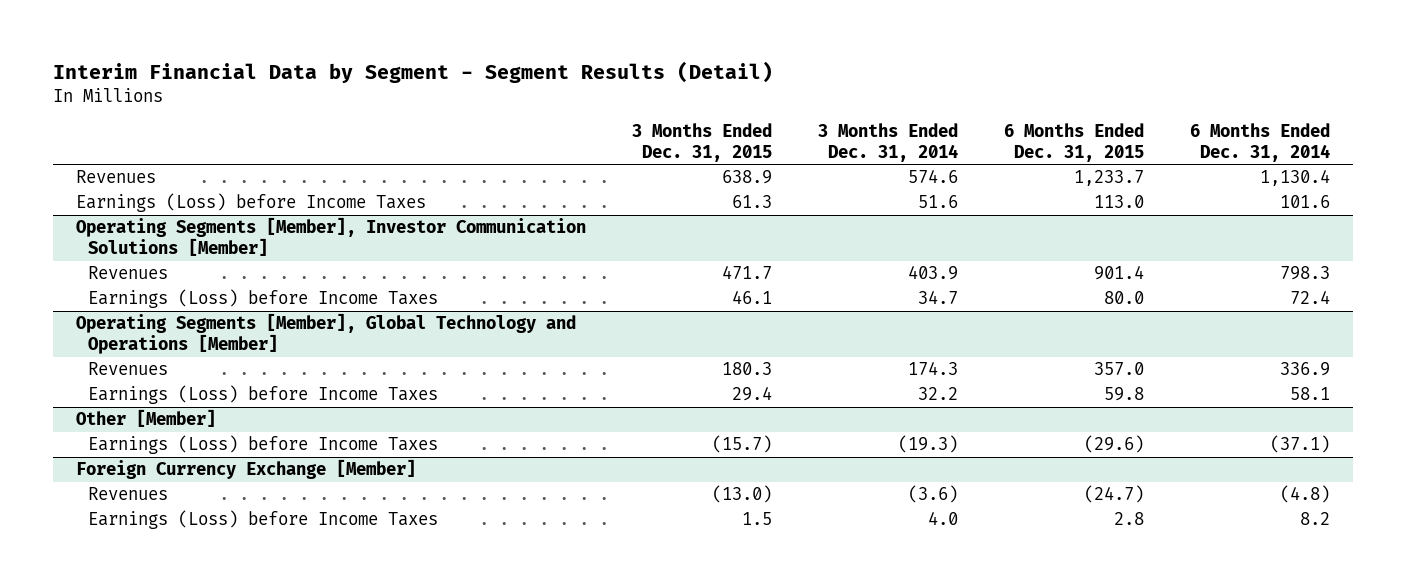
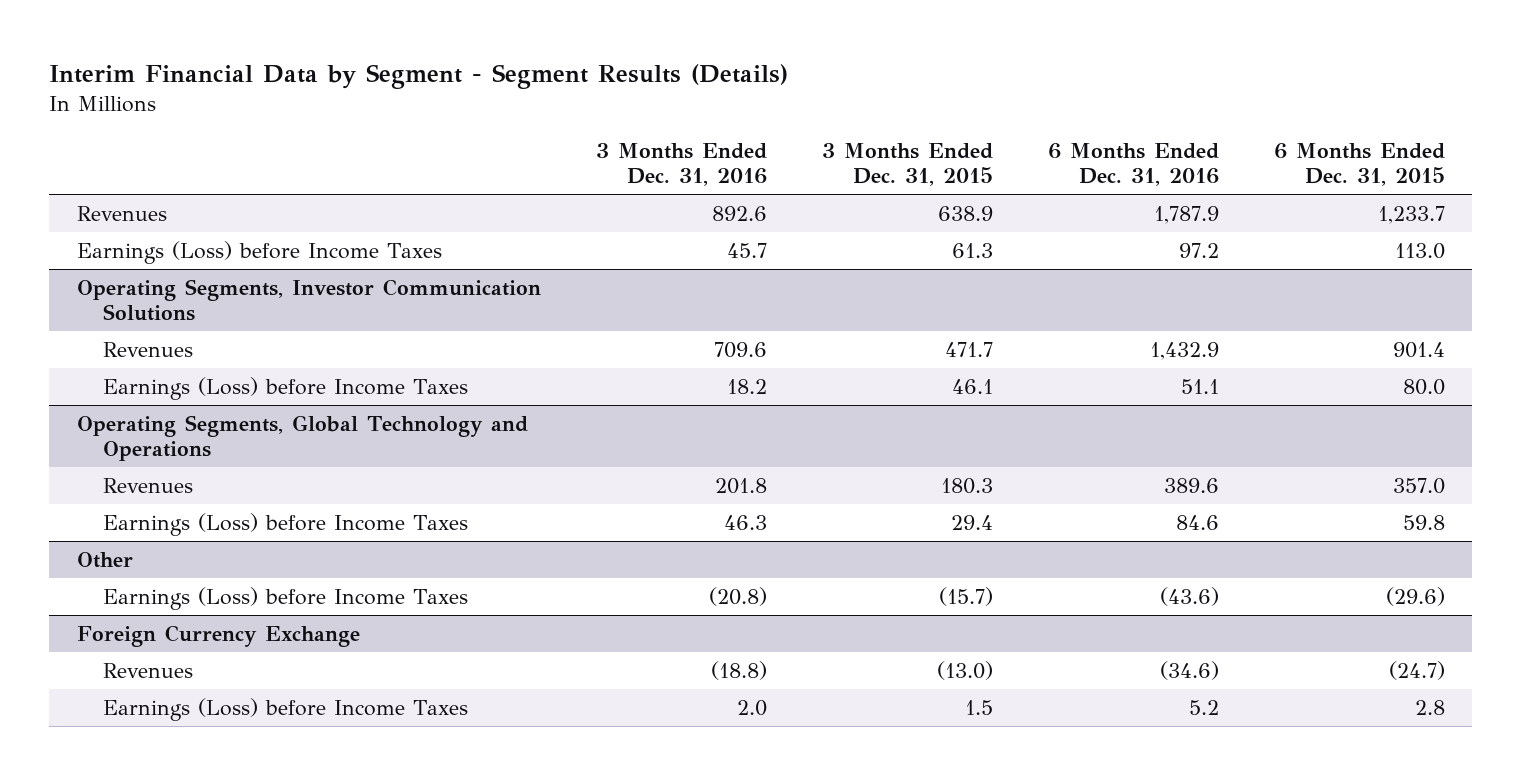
- Interim Financial Data by Segment - Segment Results (Detail)
+ Interim Financial Data by Segment - Segment Results (Details)
- | 3 Months Ended Dec. 31, 2015 | 3 Months Ended Dec. 31, 2014 | 6 Months Ended Dec. 31, 2015 | 6 Months Ended Dec. 31, 2014
+ | 3 Months Ended Dec. 31, 2016 | 3 Months Ended Dec. 31, 2015 | 6 Months Ended Dec. 31, 2016 | 6 Months Ended Dec. 31, 2015
- Operating Segments [Member], Investor Communication Solutions [Member]
+ Operating Segments, Investor Communication Solutions
- Operating Segments [Member], Global Technology and Operations [Member]
+ Operating Segments, Global Technology and Operations
- Other [Member]
+ Other
- Foreign Currency Exchange [Member]
+ Foreign Currency Exchange

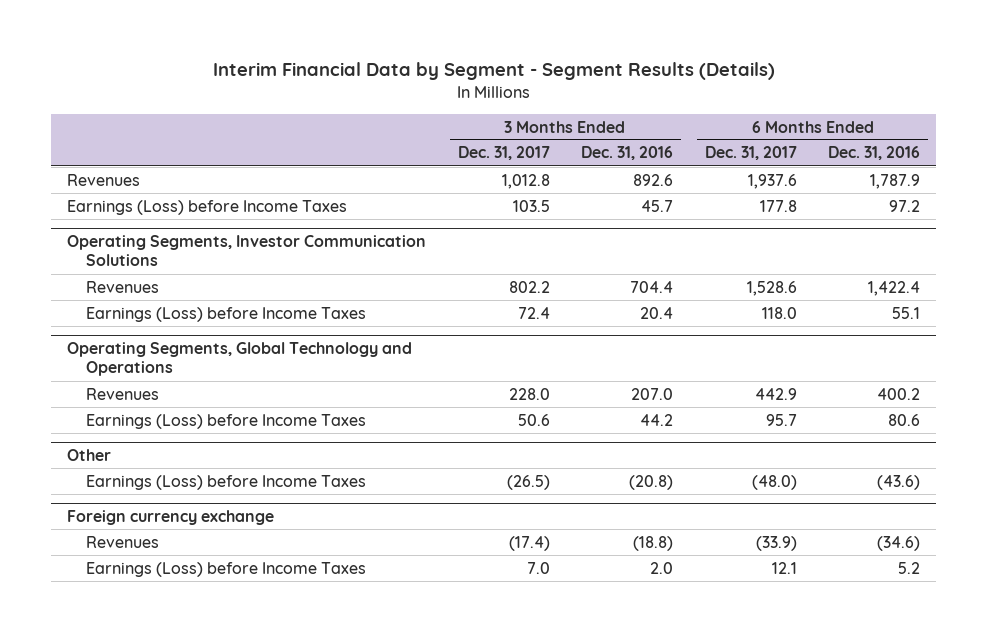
- | 3 Months Ended Dec. 31, 2016 | 3 Months Ended Dec. 31, 2015 | 6 Months Ended Dec. 31, 2016 | 6 Months Ended Dec. 31, 2015
+ | 3 Months Ended Dec. 31, 2017 | 3 Months Ended Dec. 31, 2016 | 6 Months Ended Dec. 31, 2017 | 6 Months Ended Dec. 31, 2016
@ Operating Segments, Investor Communication Solutions
- Revenues | 709.6 | 471.7 | 1,432.9 | 901.4
- Earnings (Loss) before Income Taxes | 18.2 | 46.1 | 51.1 | 80.0
+ Revenues | 802.2 | 704.4 | 1,528.6 | 1,422.4
+ Earnings (Loss) before Income Taxes | 72.4 | 20.4 | 118.0 | 55.1
@ Operating Segments, Global Technology and Operations
- Revenues | 201.8 | 180.3 | 389.6 | 357.0
- Earnings (Loss) before Income Taxes | 46.3 | 29.4 | 84.6 | 59.8
+ Revenues | 228.0 | 207.0 | 442.9 | 400.2
+ Earnings (Loss) before Income Taxes | 50.6 | 44.2 | 95.7 | 80.6
- Foreign Currency Exchange
+ Foreign currency exchange

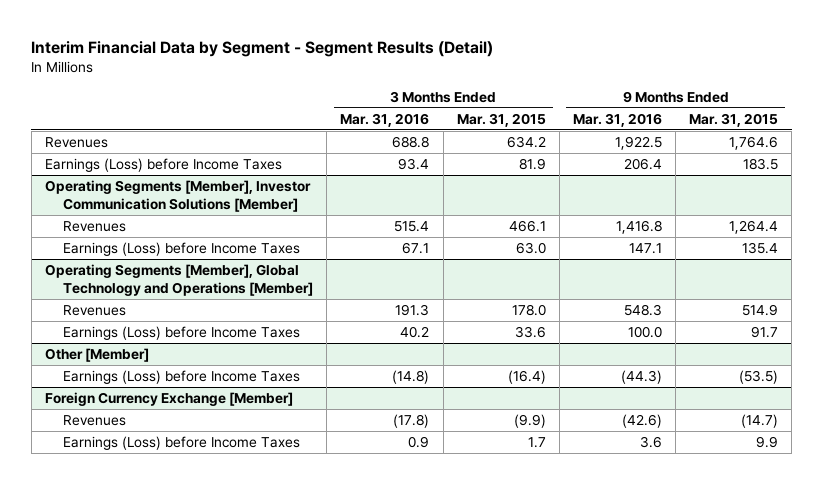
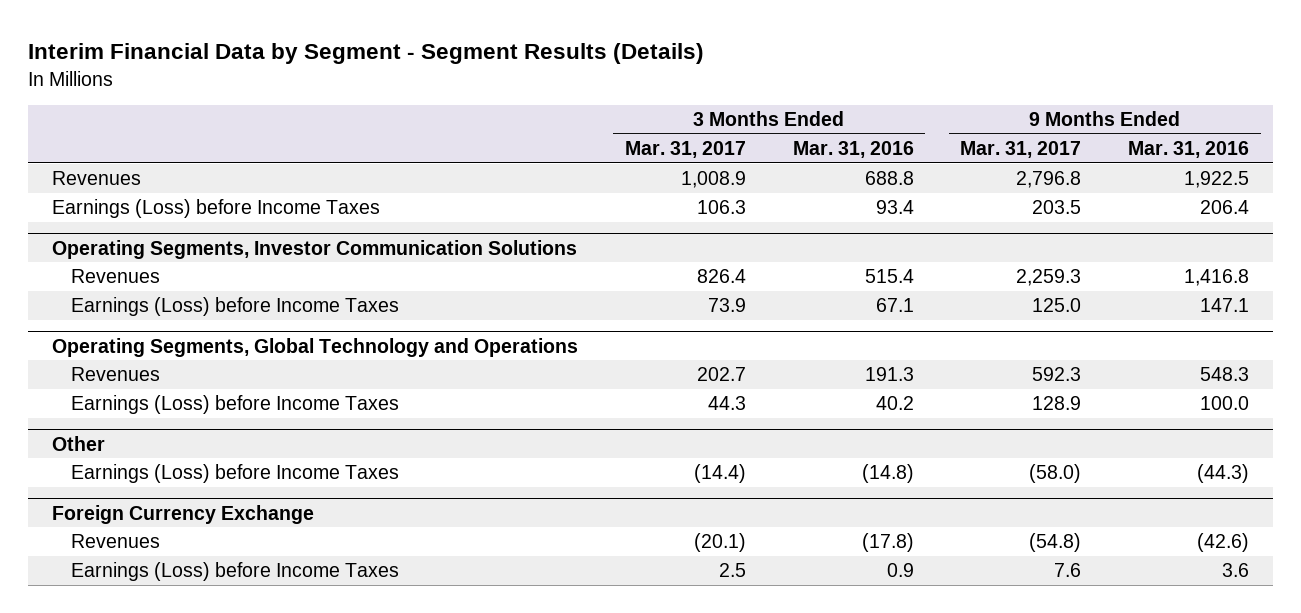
- Interim Financial Data by Segment - Segment Results (Detail)
+ Interim Financial Data by Segment - Segment Results (Details)
- | 3 Months Ended Mar. 31, 2016 | 3 Months Ended Mar. 31, 2015 | 9 Months Ended Mar. 31, 2016 | 9 Months Ended Mar. 31, 2015
+ | 3 Months Ended Mar. 31, 2017 | 3 Months Ended Mar. 31, 2016 | 9 Months Ended Mar. 31, 2017 | 9 Months Ended Mar. 31, 2016
- Operating Segments [Member], Investor Communication Solutions [Member]
+ Operating Segments, Investor Communication Solutions
- Operating Segments [Member], Global Technology and Operations [Member]
+ Operating Segments, Global Technology and Operations
- Other [Member]
+ Other
- Foreign Currency Exchange [Member]
+ Foreign Currency Exchange

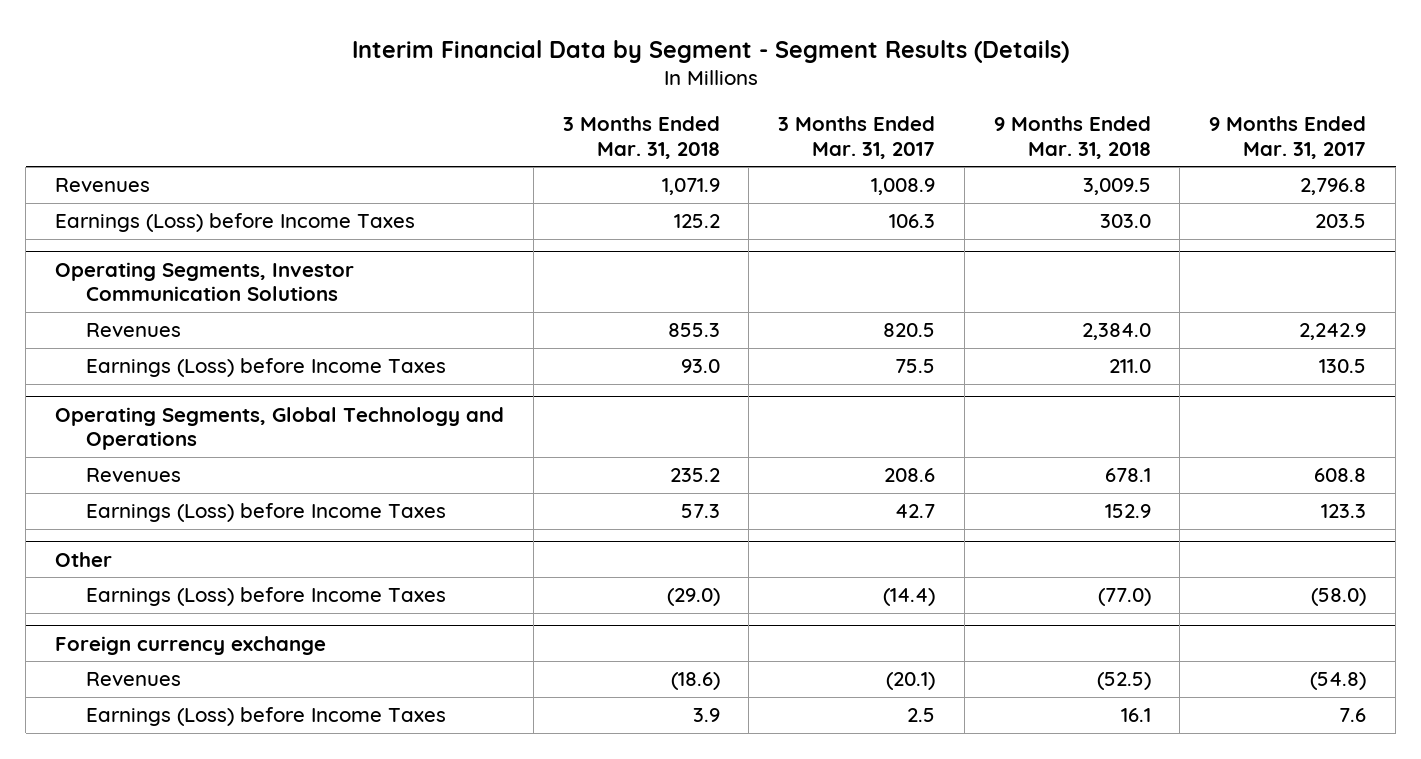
- | 3 Months Ended Mar. 31, 2017 | 3 Months Ended Mar. 31, 2016 | 9 Months Ended Mar. 31, 2017 | 9 Months Ended Mar. 31, 2016
+ | 3 Months Ended Mar. 31, 2018 | 3 Months Ended Mar. 31, 2017 | 9 Months Ended Mar. 31, 2018 | 9 Months Ended Mar. 31, 2017
@ Operating Segments, Investor Communication Solutions
- Revenues | 826.4 | 515.4 | 2,259.3 | 1,416.8
- Earnings (Loss) before Income Taxes | 73.9 | 67.1 | 125.0 | 147.1
+ Revenues | 855.3 | 820.5 | 2,384.0 | 2,242.9
+ Earnings (Loss) before Income Taxes | 93.0 | 75.5 | 211.0 | 130.5
@ Operating Segments, Global Technology and Operations
- Revenues | 202.7 | 191.3 | 592.3 | 548.3
- Earnings (Loss) before Income Taxes | 44.3 | 40.2 | 128.9 | 100.0
+ Revenues | 235.2 | 208.6 | 678.1 | 608.8
+ Earnings (Loss) before Income Taxes | 57.3 | 42.7 | 152.9 | 123.3
- Foreign Currency Exchange
+ Foreign currency exchange

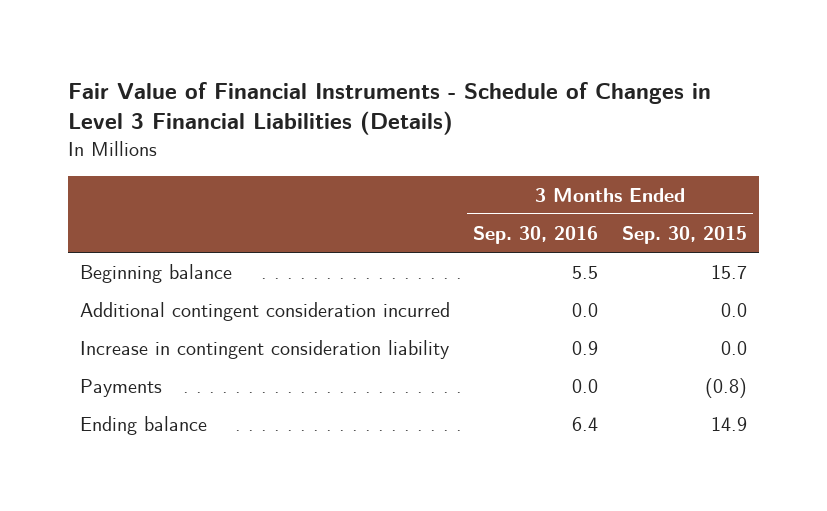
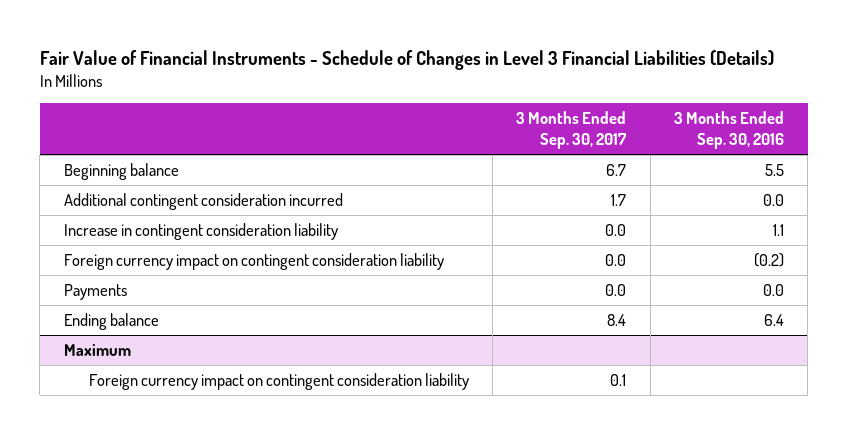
- | 3 Months Ended Sep. 30, 2016 | 3 Months Ended Sep. 30, 2015
+ | 3 Months Ended Sep. 30, 2017 | 3 Months Ended Sep. 30, 2016
- Increase in contingent consideration liability | 0.9 | 0.0
+ Increase in contingent consideration liability | 0.0 | 1.1
+ Foreign currency impact on contingent consideration liability | 0.0 | (0.2)
+ Maximum
+ Foreign currency impact on contingent consideration liability | 0.1 |

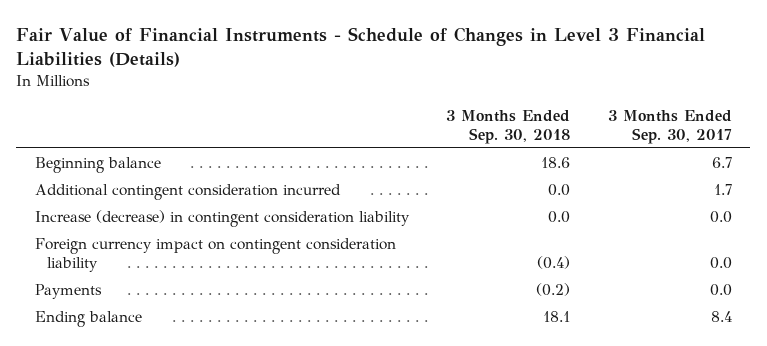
- | 3 Months Ended Sep. 30, 2017 | 3 Months Ended Sep. 30, 2016
+ | 3 Months Ended Sep. 30, 2018 | 3 Months Ended Sep. 30, 2017
- Increase in contingent consideration liability | 0.0 | 1.1
+ Increase (decrease) in contingent consideration liability | 0.0 | 0.0
- Maximum
- Foreign currency impact on contingent consideration liability | 0.1 |

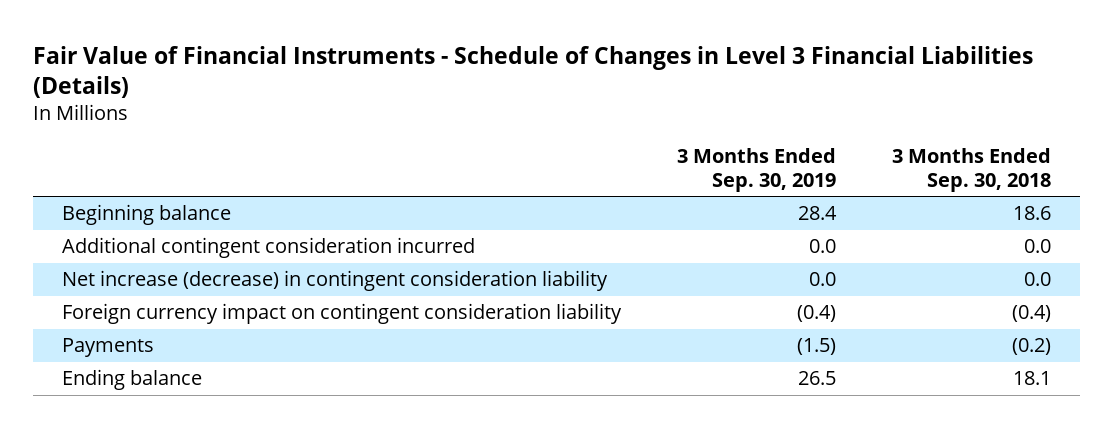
- | 3 Months Ended Sep. 30, 2018 | 3 Months Ended Sep. 30, 2017
+ | 3 Months Ended Sep. 30, 2019 | 3 Months Ended Sep. 30, 2018
- Increase (decrease) in contingent consideration liability | 0.0 | 0.0
+ Net increase (decrease) in contingent consideration liability | 0.0 | 0.0

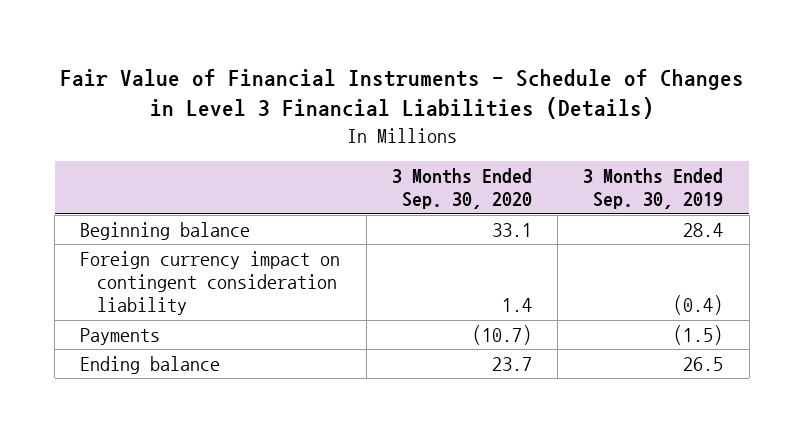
- | 3 Months Ended Sep. 30, 2019 | 3 Months Ended Sep. 30, 2018
+ | 3 Months Ended Sep. 30, 2020 | 3 Months Ended Sep. 30, 2019
- Additional contingent consideration incurred | 0.0 | 0.0
- Net increase (decrease) in contingent consideration liability | 0.0 | 0.0

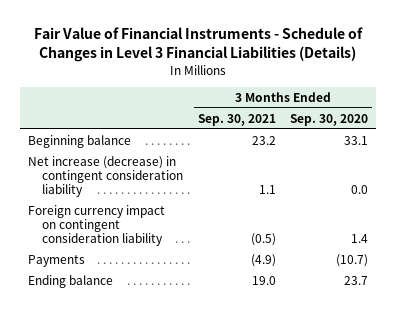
- | 3 Months Ended Sep. 30, 2020 | 3 Months Ended Sep. 30, 2019
+ | 3 Months Ended Sep. 30, 2021 | 3 Months Ended Sep. 30, 2020
+ Net increase (decrease) in contingent consideration liability | 1.1 | 0.0

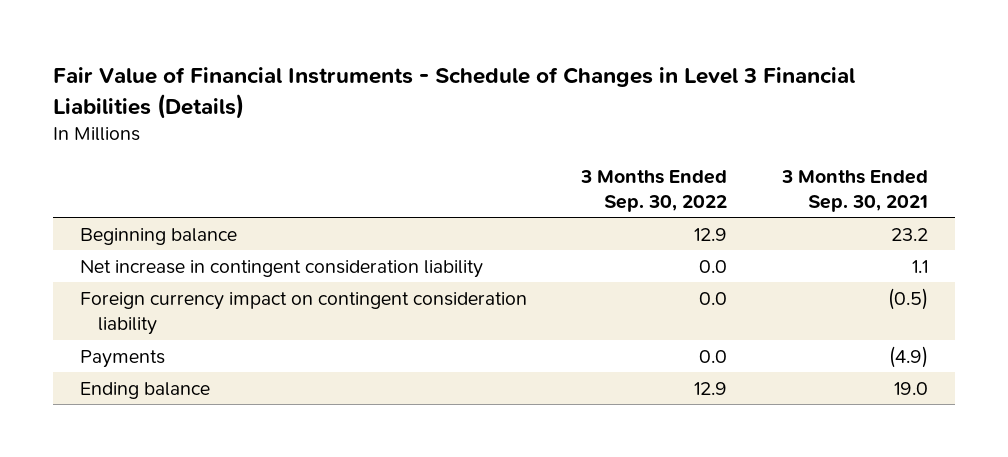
- | 3 Months Ended Sep. 30, 2021 | 3 Months Ended Sep. 30, 2020
+ | 3 Months Ended Sep. 30, 2022 | 3 Months Ended Sep. 30, 2021
- Net increase (decrease) in contingent consideration liability | 1.1 | 0.0
+ Net increase in contingent consideration liability | 0.0 | 1.1

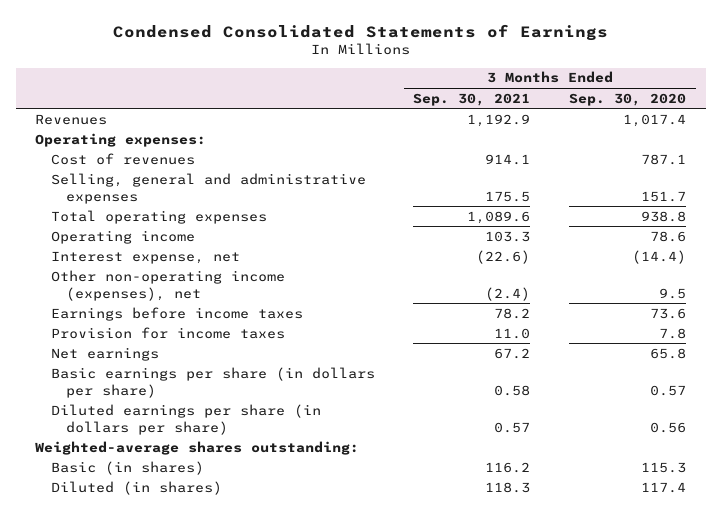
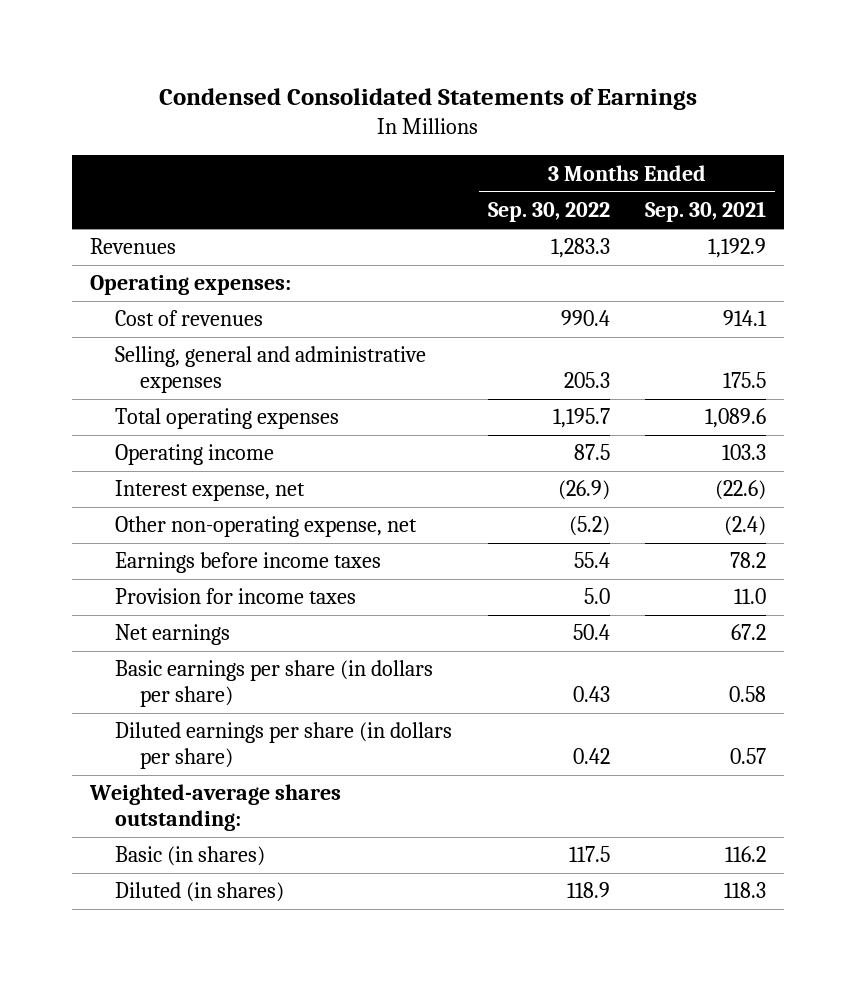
- | 3 Months Ended Sep. 30, 2021 | 3 Months Ended Sep. 30, 2020
+ | 3 Months Ended Sep. 30, 2022 | 3 Months Ended Sep. 30, 2021
- Other non-operating income (expenses), net | (2.4) | 9.5
+ Other non-operating expense, net | (5.2) | (2.4)

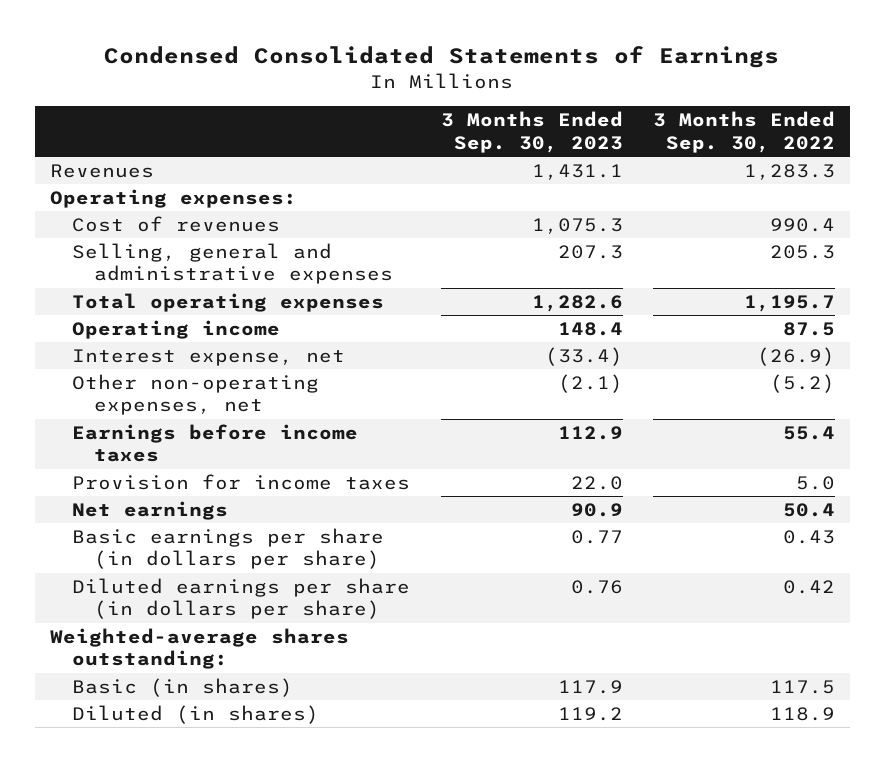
- | 3 Months Ended Sep. 30, 2022 | 3 Months Ended Sep. 30, 2021
+ | 3 Months Ended Sep. 30, 2023 | 3 Months Ended Sep. 30, 2022
- Other non-operating expense, net | (5.2) | (2.4)
+ Other non-operating expenses, net | (2.1) | (5.2)

